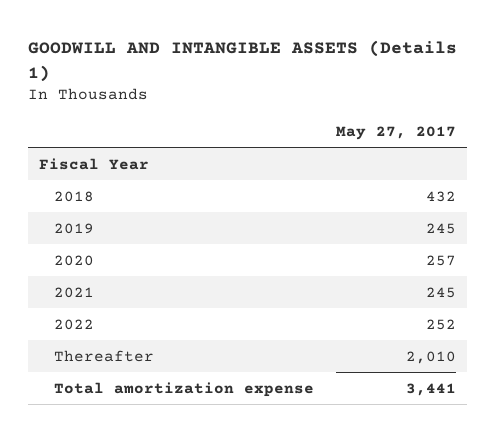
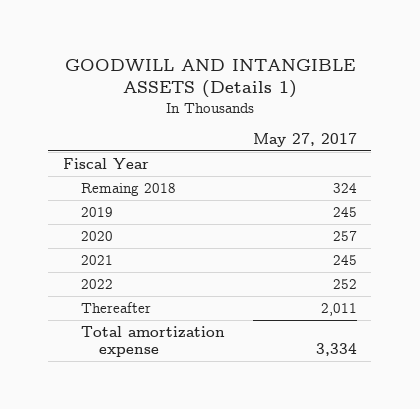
- 2018 | 432
+ Remaing 2018 | 324
- Thereafter | 2,010
- Total amortization expense | 3,441
+ Thereafter | 2,011
+ Total amortization expense | 3,334

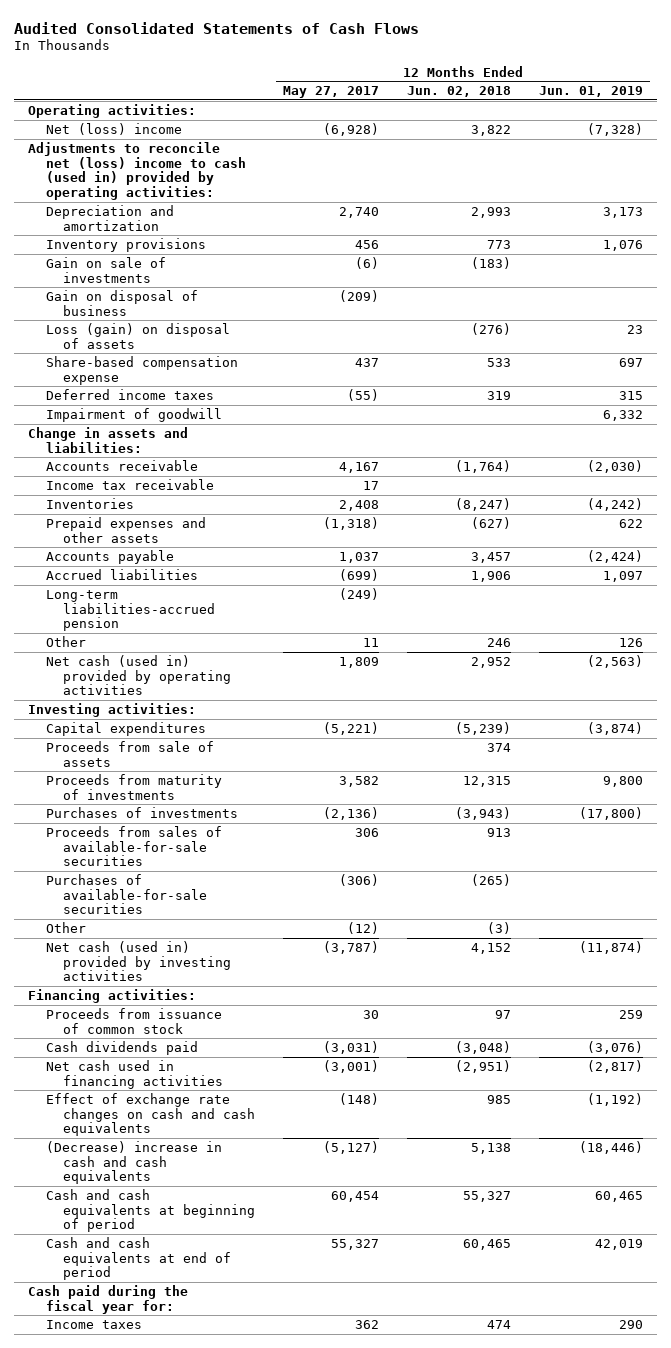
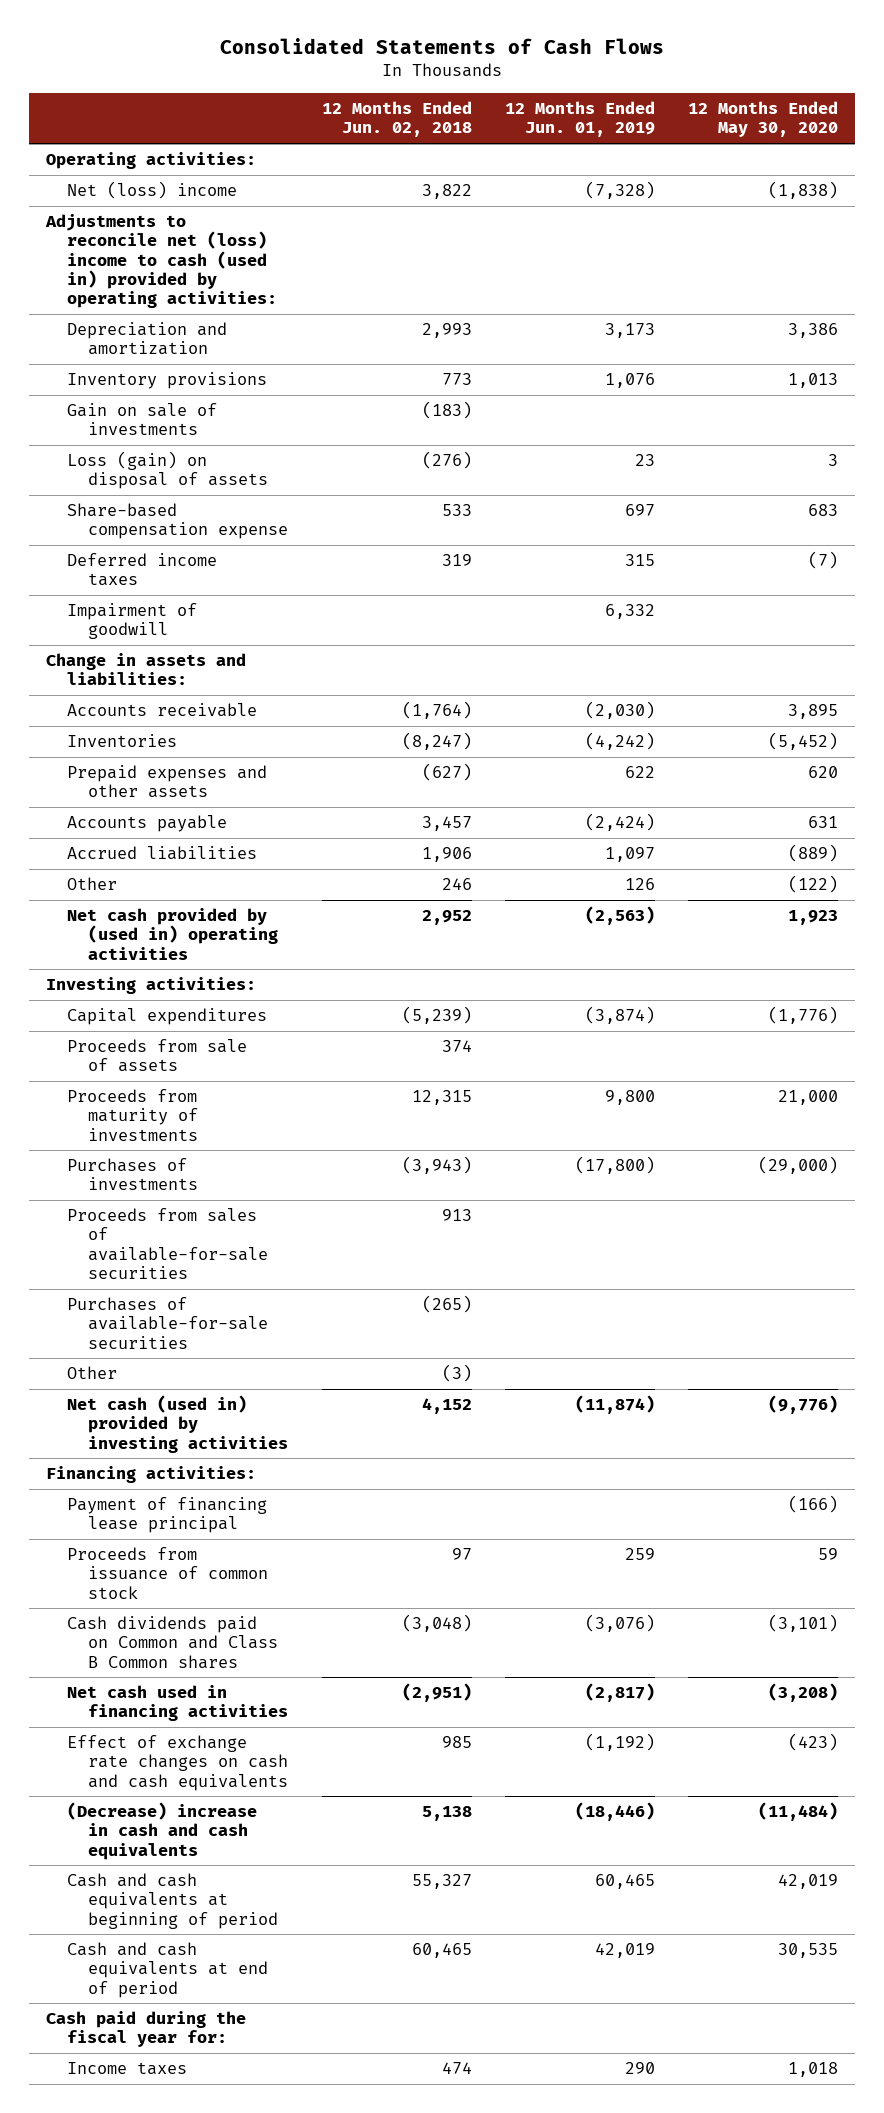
- Audited Consolidated Statements of Cash Flows
+ Consolidated Statements of Cash Flows
- | 12 Months Ended May 27, 2017 | 12 Months Ended Jun. 02, 2018 | 12 Months Ended Jun. 01, 2019
+ | 12 Months Ended Jun. 02, 2018 | 12 Months Ended Jun. 01, 2019 | 12 Months Ended May 30, 2020
- Gain on disposal of business | (209) | |
- Income tax receivable | 17 | |
- Long-term liabilities-accrued pension | (249) | |
- Net cash (used in) provided by operating activities | 1,809 | 2,952 | (2,563)
+ Net cash provided by (used in) operating activities | 2,952 | (2,563) | 1,923
+ Payment of financing lease principal | | | (166)
- Cash dividends paid | (3,031) | (3,048) | (3,076)
+ Cash dividends paid on Common and Class B Common shares | (3,048) | (3,076) | (3,101)

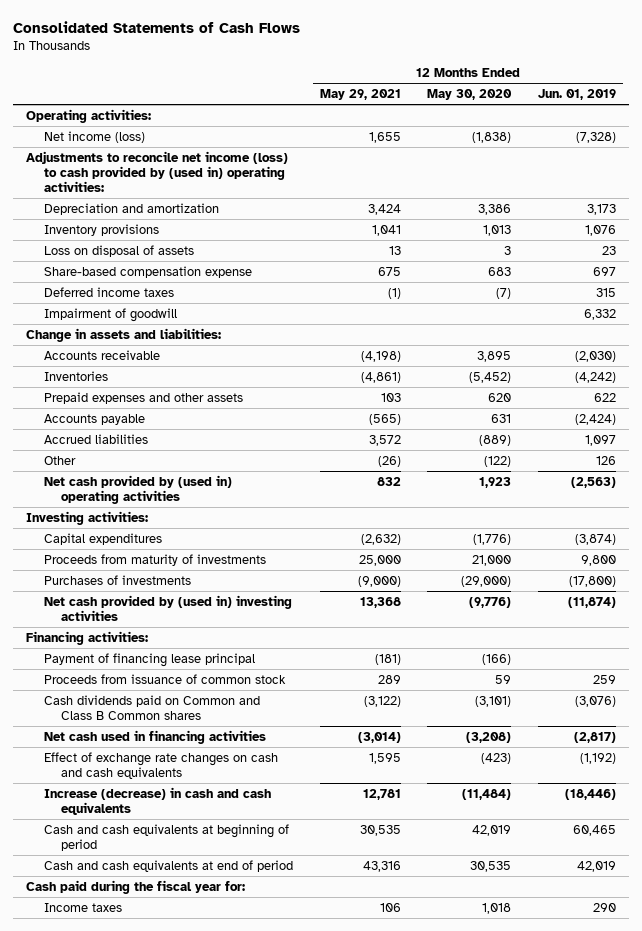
- | 12 Months Ended Jun. 02, 2018 | 12 Months Ended Jun. 01, 2019 | 12 Months Ended May 30, 2020
+ | 12 Months Ended May 29, 2021 | 12 Months Ended May 30, 2020 | 12 Months Ended Jun. 01, 2019
- Net (loss) income | 3,822 | (7,328) | (1,838)
- Adjustments to reconcile net (loss) income to cash (used in) provided by operating activities:
+ Net income (loss) | 1,655 | (1,838) | (7,328)
+ Adjustments to reconcile net income (loss) to cash provided by (used in) operating activities:
- Gain on sale of investments | (183) | |
- Loss (gain) on disposal of assets | (276) | 23 | 3
+ Loss on disposal of assets | 13 | 3 | 23
- Proceeds from sale of assets | 374 | |
- Proceeds from sales of available-for-sale securities | 913 | |
- Purchases of available-for-sale securities | (265) | |
- Other | (3) | |
- Net cash (used in) provided by investing activities | 4,152 | (11,874) | (9,776)
+ Net cash provided by (used in) investing activities | 13,368 | (9,776) | (11,874)
- (Decrease) increase in cash and cash equivalents | 5,138 | (18,446) | (11,484)
+ Increase (decrease) in cash and cash equivalents | 12,781 | (11,484) | (18,446)

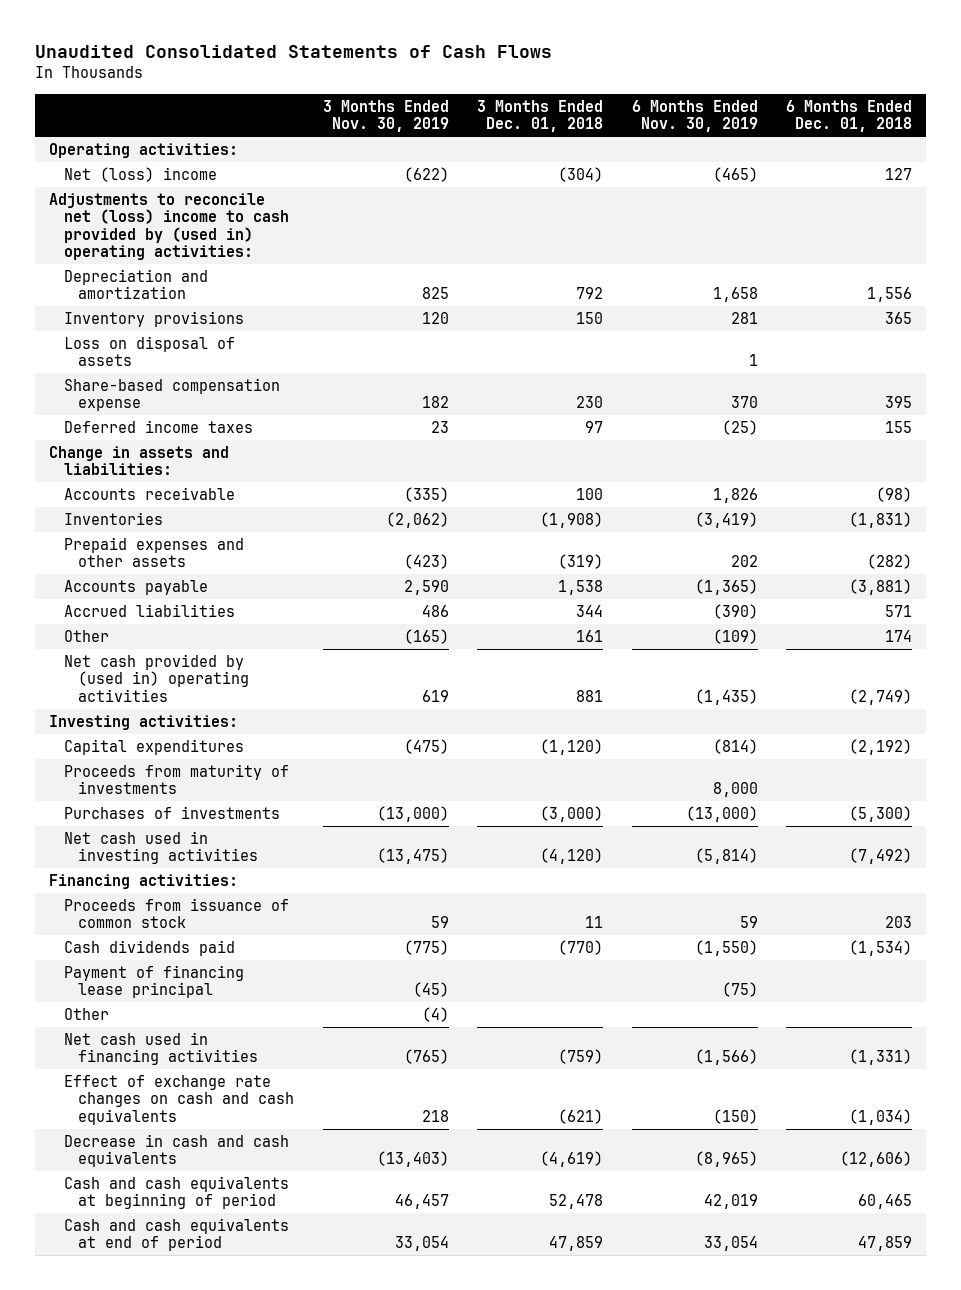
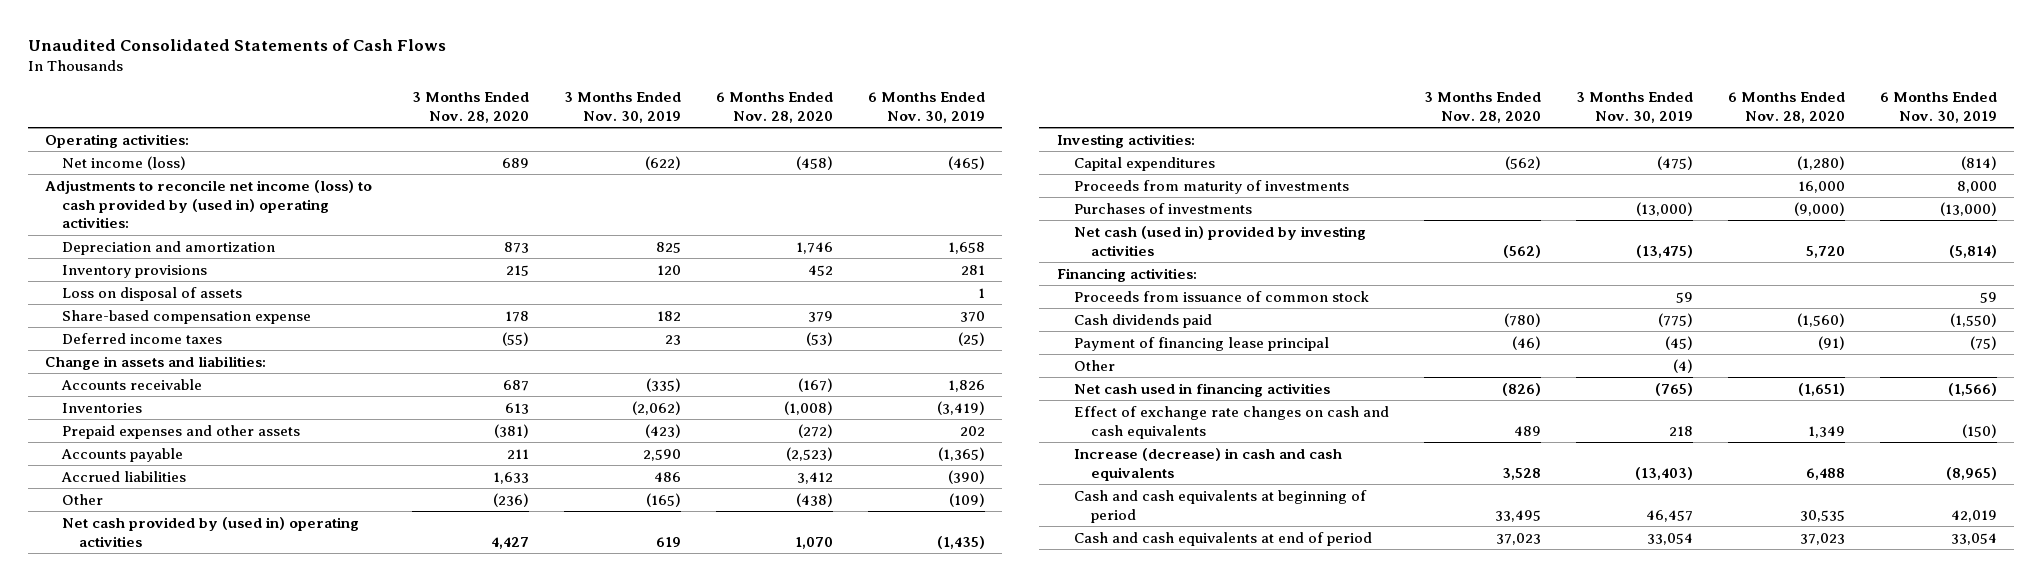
- | 3 Months Ended Nov. 30, 2019 | 3 Months Ended Dec. 01, 2018 | 6 Months Ended Nov. 30, 2019 | 6 Months Ended Dec. 01, 2018
+ | 3 Months Ended Nov. 28, 2020 | 3 Months Ended Nov. 30, 2019 | 6 Months Ended Nov. 28, 2020 | 6 Months Ended Nov. 30, 2019
- Net (loss) income | (622) | (304) | (465) | 127
- Adjustments to reconcile net (loss) income to cash provided by (used in) operating activities:
+ Net income (loss) | 689 | (622) | (458) | (465)
+ Adjustments to reconcile net income (loss) to cash provided by (used in) operating activities:
- Net cash used in investing activities | (13,475) | (4,120) | (5,814) | (7,492)
+ Net cash (used in) provided by investing activities | (562) | (13,475) | 5,720 | (5,814)
- Decrease in cash and cash equivalents | (13,403) | (4,619) | (8,965) | (12,606)
+ Increase (decrease) in cash and cash equivalents | 3,528 | (13,403) | 6,488 | (8,965)

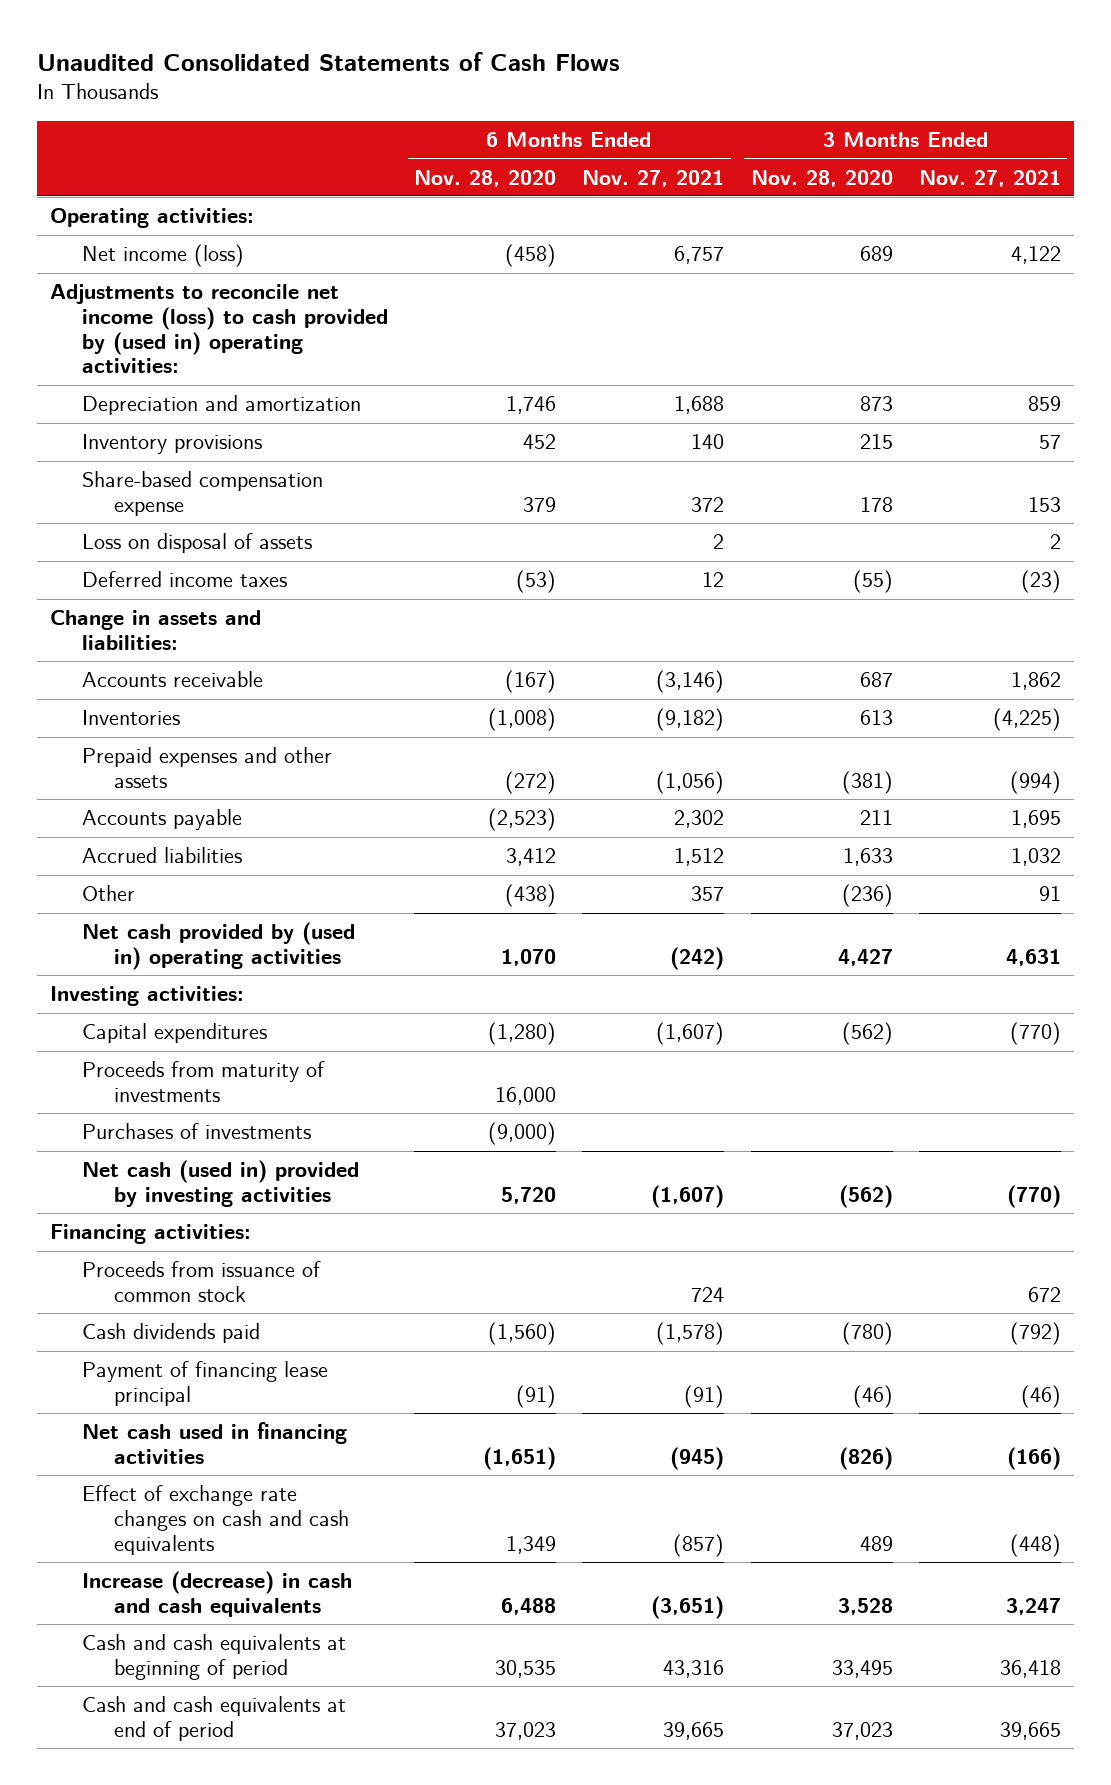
- | 3 Months Ended Nov. 28, 2020 | 3 Months Ended Nov. 30, 2019 | 6 Months Ended Nov. 28, 2020 | 6 Months Ended Nov. 30, 2019
+ | 6 Months Ended Nov. 28, 2020 | 6 Months Ended Nov. 27, 2021 | 3 Months Ended Nov. 28, 2020 | 3 Months Ended Nov. 27, 2021
moved down: Loss on disposal of assets | | 2 | | 2
- Other | | (4) | |

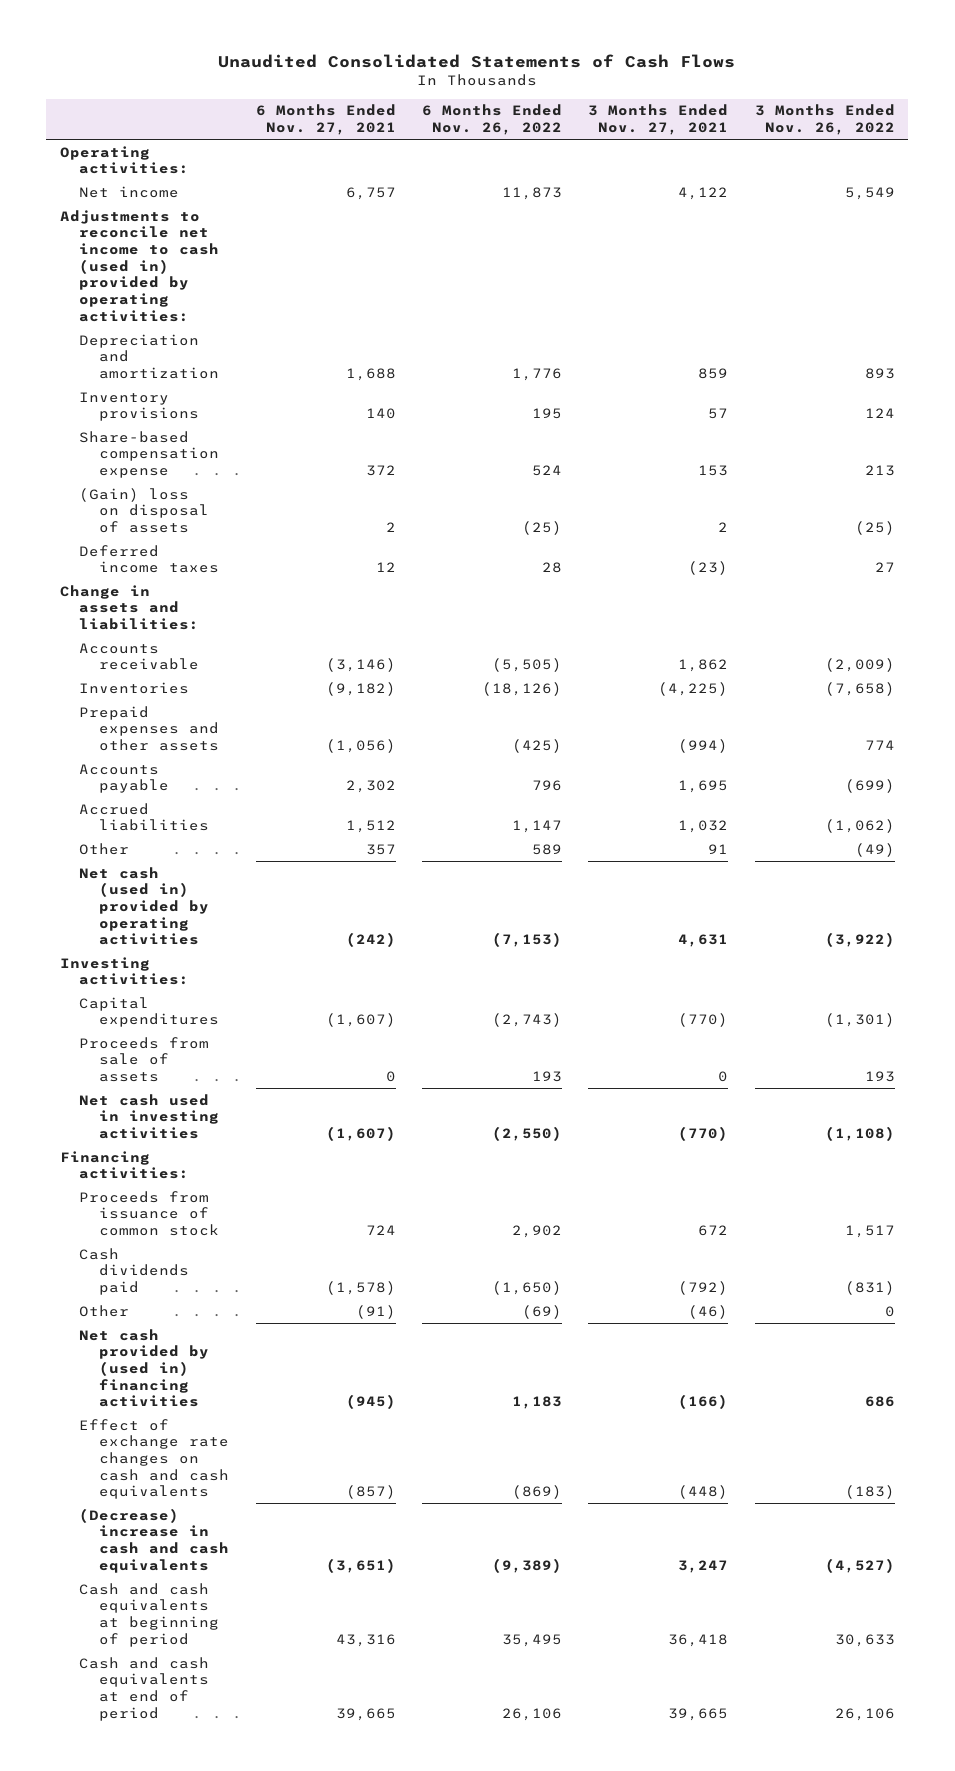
- | 6 Months Ended Nov. 28, 2020 | 6 Months Ended Nov. 27, 2021 | 3 Months Ended Nov. 28, 2020 | 3 Months Ended Nov. 27, 2021
+ | 6 Months Ended Nov. 27, 2021 | 6 Months Ended Nov. 26, 2022 | 3 Months Ended Nov. 27, 2021 | 3 Months Ended Nov. 26, 2022
- Net income (loss) | (458) | 6,757 | 689 | 4,122
- Adjustments to reconcile net income (loss) to cash provided by (used in) operating activities:
+ Net income | 6,757 | 11,873 | 4,122 | 5,549
+ Adjustments to reconcile net income to cash (used in) provided by operating activities:
- Loss on disposal of assets | | 2 | | 2
+ (Gain) loss on disposal of assets | 2 | (25) | 2 | (25)
- Net cash provided by (used in) operating activities | 1,070 | (242) | 4,427 | 4,631
+ Net cash (used in) provided by operating activities | (242) | (7,153) | 4,631 | (3,922)
- Proceeds from maturity of investments | 16,000 | | |
- Purchases of investments | (9,000) | | |
- Net cash (used in) provided by investing activities | 5,720 | (1,607) | (562) | (770)
+ Proceeds from sale of assets | 0 | 193 | 0 | 193
+ Net cash used in investing activities | (1,607) | (2,550) | (770) | (1,108)
- Payment of financing lease principal | (91) | (91) | (46) | (46)
- Net cash used in financing activities | (1,651) | (945) | (826) | (166)
+ Other | (91) | (69) | (46) | 0
+ Net cash provided by (used in) financing activities | (945) | 1,183 | (166) | 686
- Increase (decrease) in cash and cash equivalents | 6,488 | (3,651) | 3,528 | 3,247
+ (Decrease) increase in cash and cash equivalents | (3,651) | (9,389) | 3,247 | (4,527)

